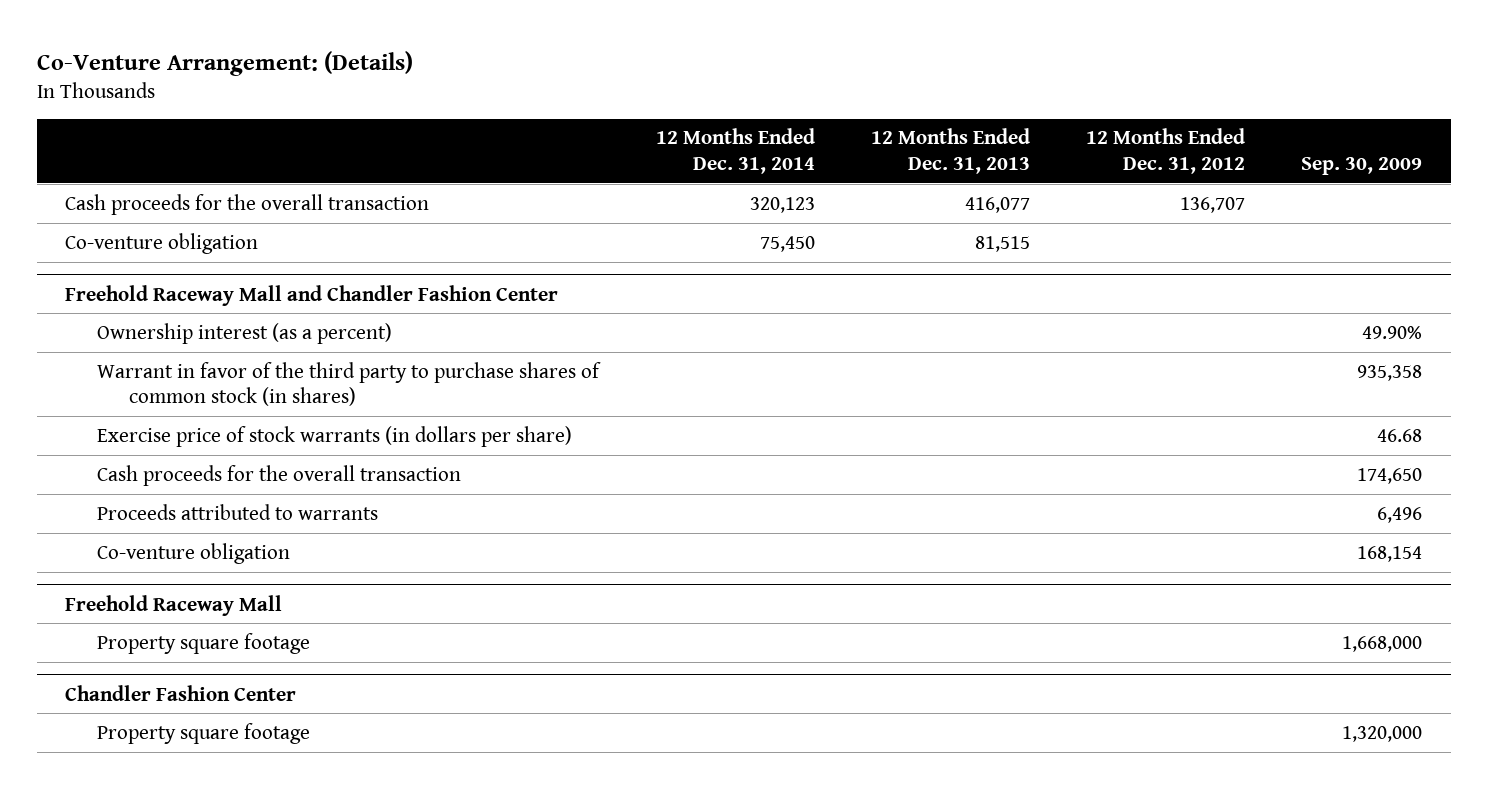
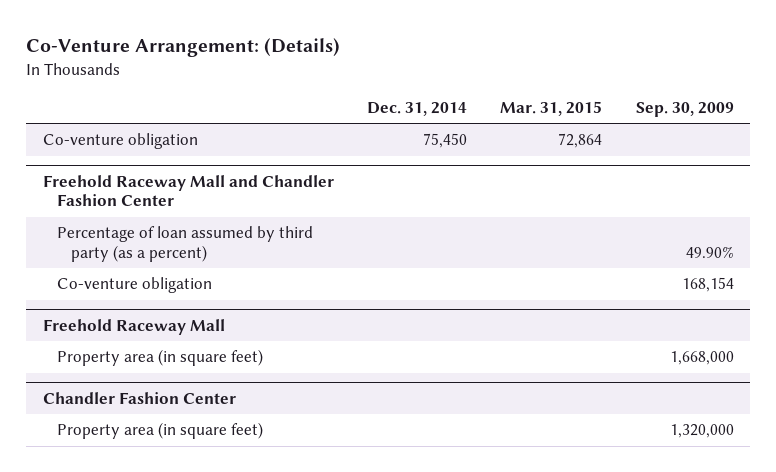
- | 12 Months Ended Dec. 31, 2014 | 12 Months Ended Dec. 31, 2013 | 12 Months Ended Dec. 31, 2012 | Sep. 30, 2009
+ | Dec. 31, 2014 | Mar. 31, 2015 | Sep. 30, 2009
- Cash proceeds for the overall transaction | 320,123 | 416,077 | 136,707 |
@ Freehold Raceway Mall and Chandler Fashion Center
- Ownership interest (as a percent) | | | | 49.90%
- Warrant in favor of the third party to purchase shares of common stock (in shares) | | | | 935,358
- Exercise price of stock warrants (in dollars per share) | | | | 46.68
- Cash proceeds for the overall transaction | | | | 174,650
- Proceeds attributed to warrants | | | | 6,496
+ Percentage of loan assumed by third party (as a percent) | | | 49.90%
@ Freehold Raceway Mall
- Property square footage | | | | 1,668,000
+ Property area (in square feet) | | | 1,668,000
@ Chandler Fashion Center
- Property square footage | | | | 1,320,000
+ Property area (in square feet) | | | 1,320,000

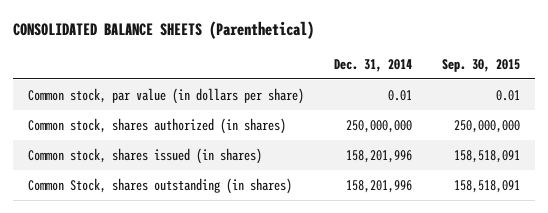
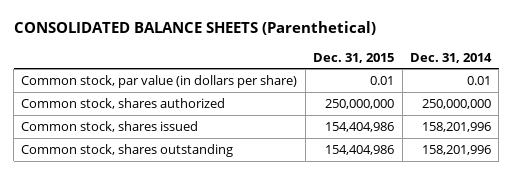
- | Dec. 31, 2014 | Sep. 30, 2015
+ | Dec. 31, 2015 | Dec. 31, 2014
- Common stock, shares authorized (in shares) | 250,000,000 | 250,000,000
- Common stock, shares issued (in shares) | 158,201,996 | 158,518,091
- Common Stock, shares outstanding (in shares) | 158,201,996 | 158,518,091
+ Common stock, shares authorized | 250,000,000 | 250,000,000
+ Common stock, shares issued | 154,404,986 | 158,201,996
+ Common stock, shares outstanding | 154,404,986 | 158,201,996

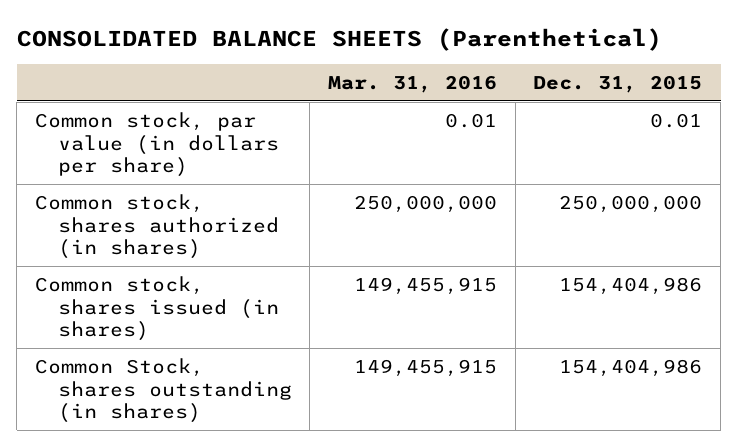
- | Dec. 31, 2015 | Dec. 31, 2014
+ | Mar. 31, 2016 | Dec. 31, 2015
- Common stock, shares authorized | 250,000,000 | 250,000,000
- Common stock, shares issued | 154,404,986 | 158,201,996
- Common stock, shares outstanding | 154,404,986 | 158,201,996
+ Common stock, shares authorized (in shares) | 250,000,000 | 250,000,000
+ Common stock, shares issued (in shares) | 149,455,915 | 154,404,986
+ Common Stock, shares outstanding (in shares) | 149,455,915 | 154,404,986

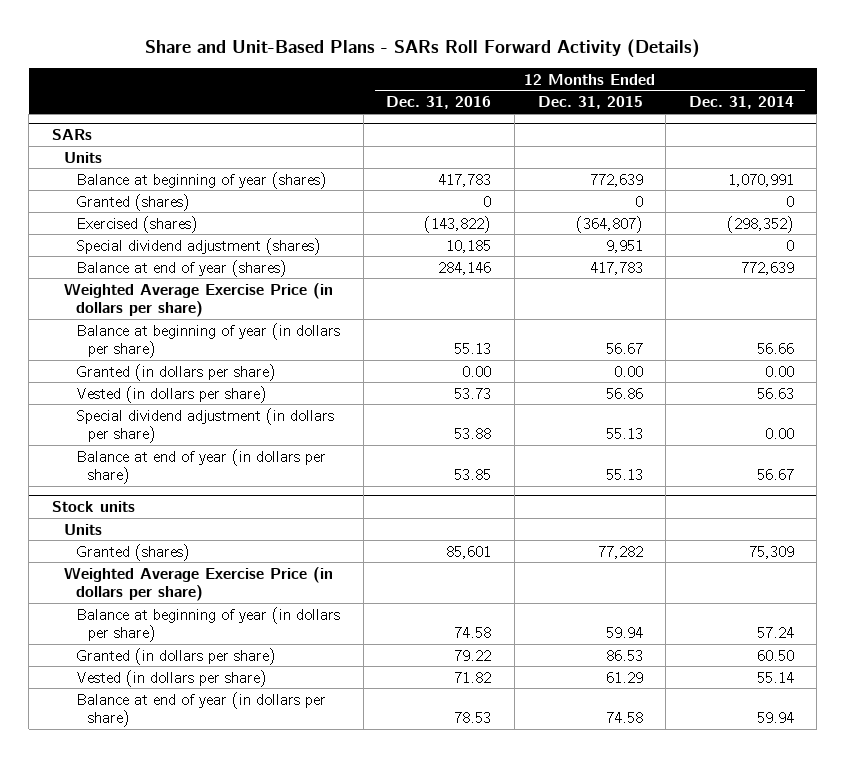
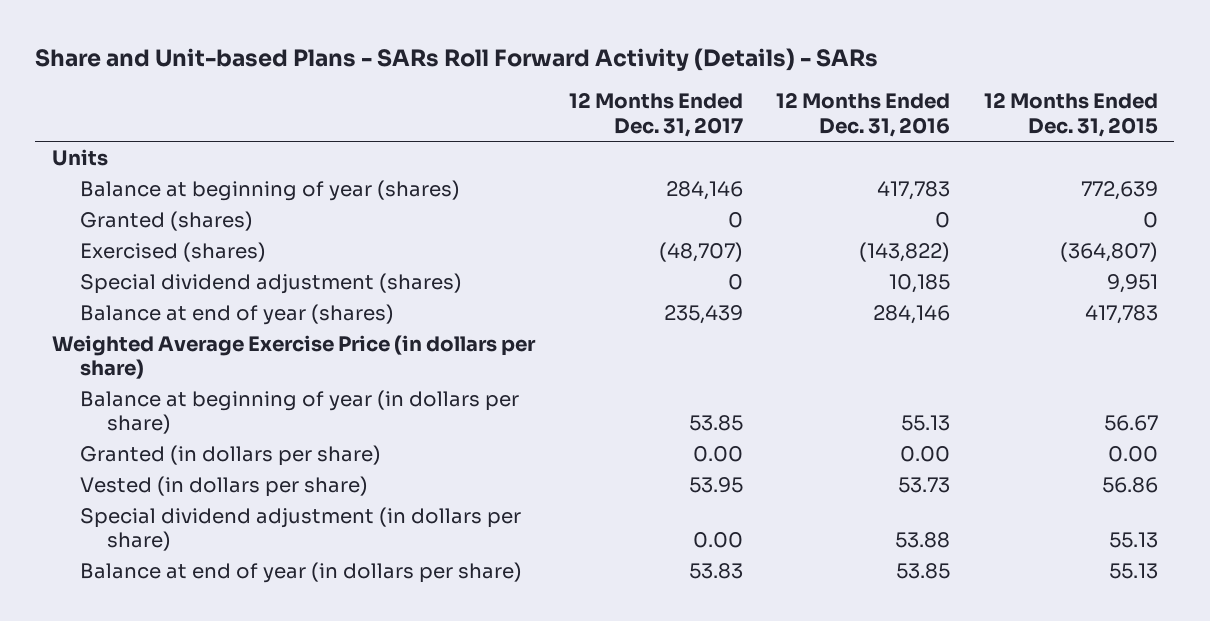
- Share and Unit-Based Plans - SARs Roll Forward Activity (Details)
+ Share and Unit-based Plans - SARs Roll Forward Activity (Details) - SARs
- | 12 Months Ended Dec. 31, 2016 | 12 Months Ended Dec. 31, 2015 | 12 Months Ended Dec. 31, 2014
+ | 12 Months Ended Dec. 31, 2017 | 12 Months Ended Dec. 31, 2016 | 12 Months Ended Dec. 31, 2015
- SARs
- Stock units
- Units
- Granted (shares) | 85,601 | 77,282 | 75,309
- Weighted Average Exercise Price (in dollars per share)
- Balance at beginning of year (in dollars per share) | 74.58 | 59.94 | 57.24
- Granted (in dollars per share) | 79.22 | 86.53 | 60.50
- Vested (in dollars per share) | 71.82 | 61.29 | 55.14
- Balance at end of year (in dollars per share) | 78.53 | 74.58 | 59.94

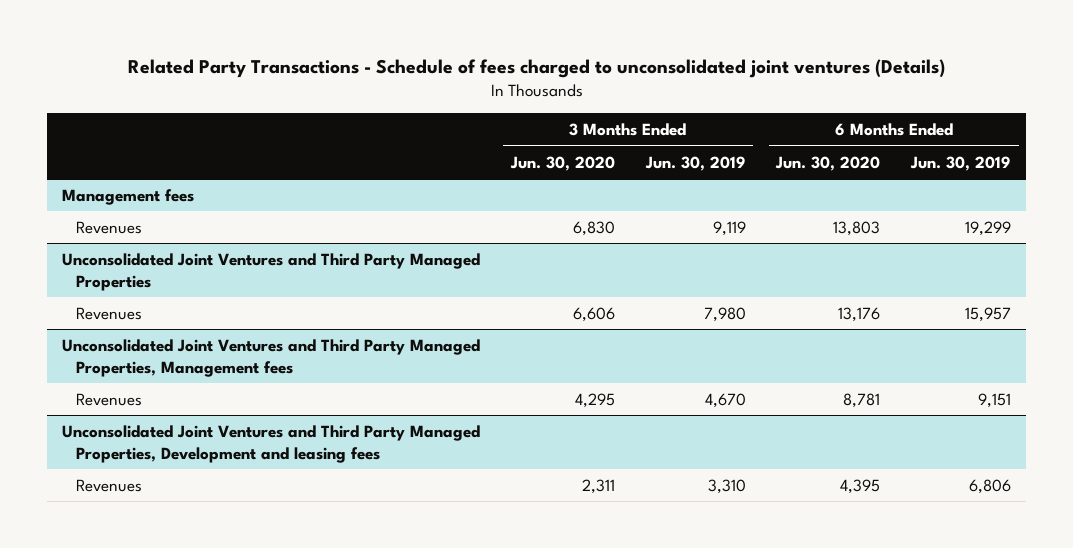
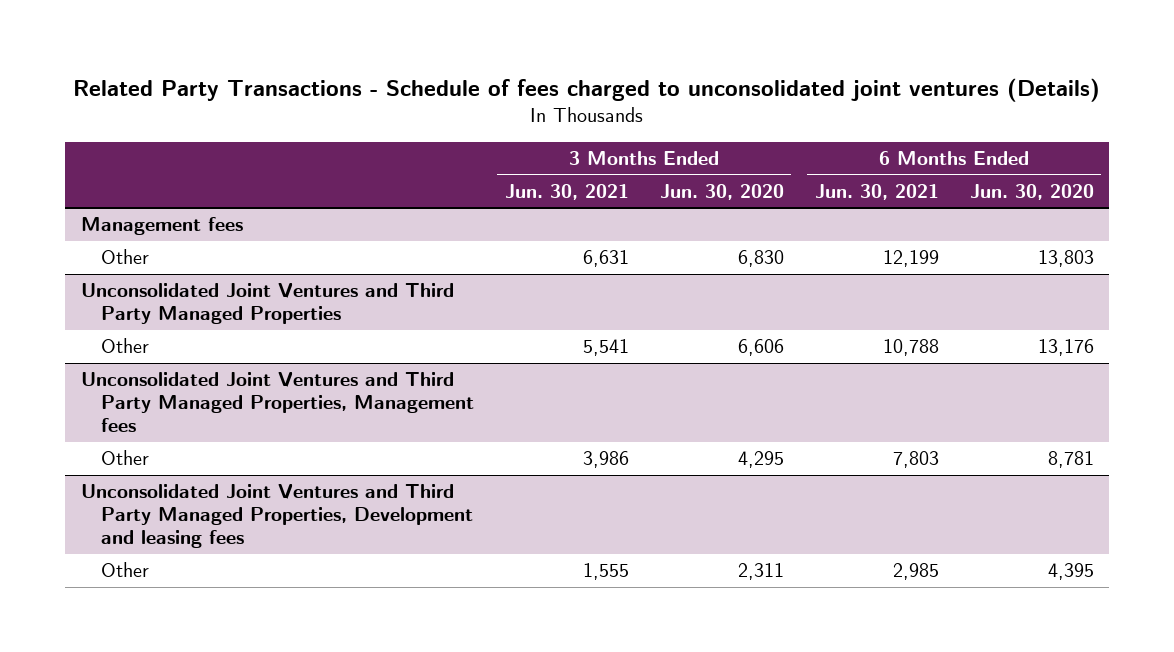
- | 3 Months Ended Jun. 30, 2020 | 3 Months Ended Jun. 30, 2019 | 6 Months Ended Jun. 30, 2020 | 6 Months Ended Jun. 30, 2019
+ | 3 Months Ended Jun. 30, 2021 | 3 Months Ended Jun. 30, 2020 | 6 Months Ended Jun. 30, 2021 | 6 Months Ended Jun. 30, 2020
@ Management fees
- Revenues | 6,830 | 9,119 | 13,803 | 19,299
+ Other | 6,631 | 6,830 | 12,199 | 13,803
@ Unconsolidated Joint Ventures and Third Party Managed Properties
- Revenues | 6,606 | 7,980 | 13,176 | 15,957
+ Other | 5,541 | 6,606 | 10,788 | 13,176
@ Unconsolidated Joint Ventures and Third Party Managed Properties, Management fees
- Revenues | 4,295 | 4,670 | 8,781 | 9,151
+ Other | 3,986 | 4,295 | 7,803 | 8,781
@ Unconsolidated Joint Ventures and Third Party Managed Properties, Development and leasing fees
- Revenues | 2,311 | 3,310 | 4,395 | 6,806
+ Other | 1,555 | 2,311 | 2,985 | 4,395

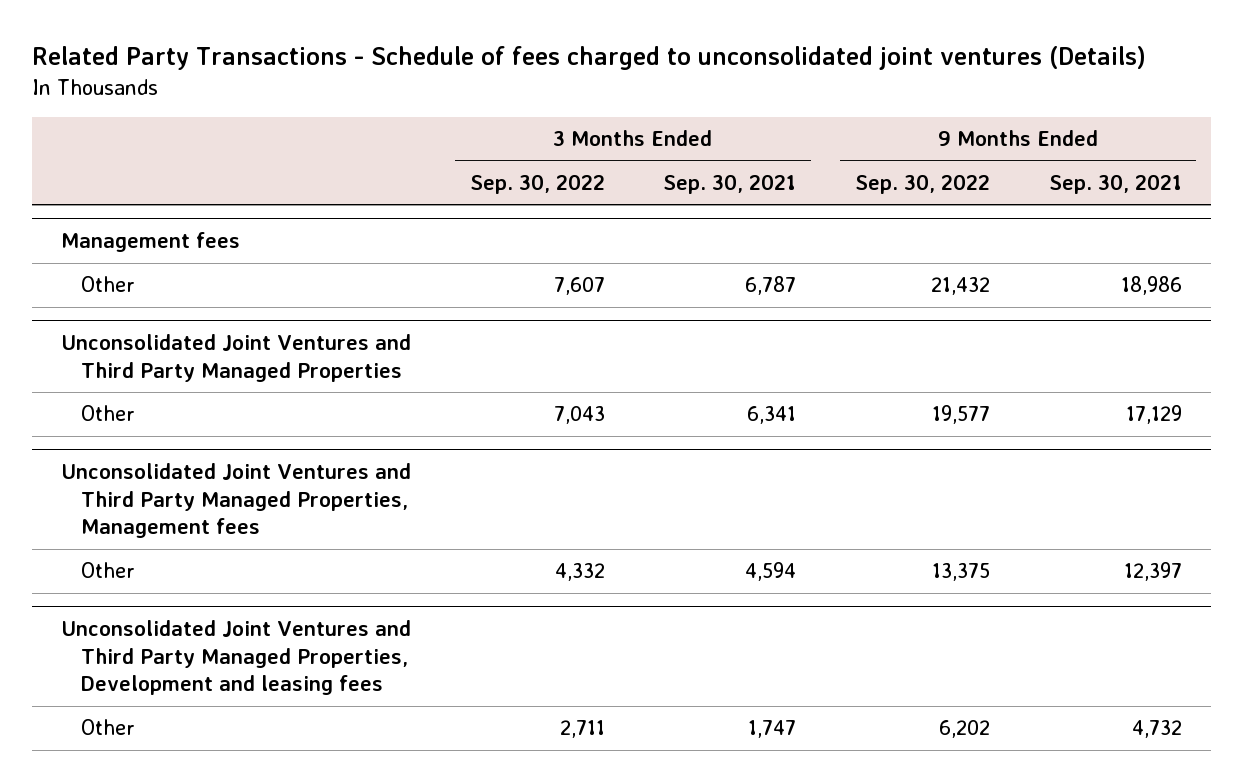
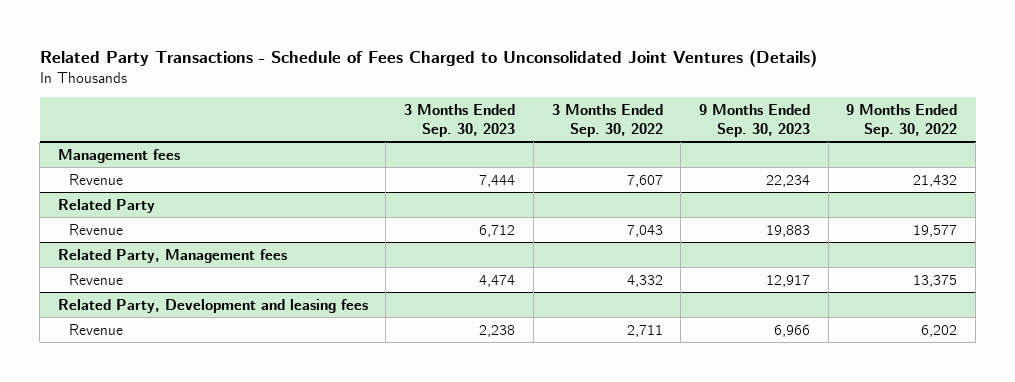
- Related Party Transactions - Schedule of fees charged to unconsolidated joint ventures (Details)
+ Related Party Transactions - Schedule of Fees Charged to Unconsolidated Joint Ventures (Details)
- | 3 Months Ended Sep. 30, 2022 | 3 Months Ended Sep. 30, 2021 | 9 Months Ended Sep. 30, 2022 | 9 Months Ended Sep. 30, 2021
+ | 3 Months Ended Sep. 30, 2023 | 3 Months Ended Sep. 30, 2022 | 9 Months Ended Sep. 30, 2023 | 9 Months Ended Sep. 30, 2022
@ Management fees
- Other | 7,607 | 6,787 | 21,432 | 18,986
- Unconsolidated Joint Ventures and Third Party Managed Properties
- Other | 7,043 | 6,341 | 19,577 | 17,129
- Unconsolidated Joint Ventures and Third Party Managed Properties, Management fees
- Other | 4,332 | 4,594 | 13,375 | 12,397
- Unconsolidated Joint Ventures and Third Party Managed Properties, Development and leasing fees
- Other | 2,711 | 1,747 | 6,202 | 4,732
@ Management fees
+ Revenue | 7,444 | 7,607 | 22,234 | 21,432
+ Related Party
+ Revenue | 6,712 | 7,043 | 19,883 | 19,577
+ Related Party, Management fees
+ Revenue | 4,474 | 4,332 | 12,917 | 13,375
+ Related Party, Development and leasing fees
+ Revenue | 2,238 | 2,711 | 6,966 | 6,202

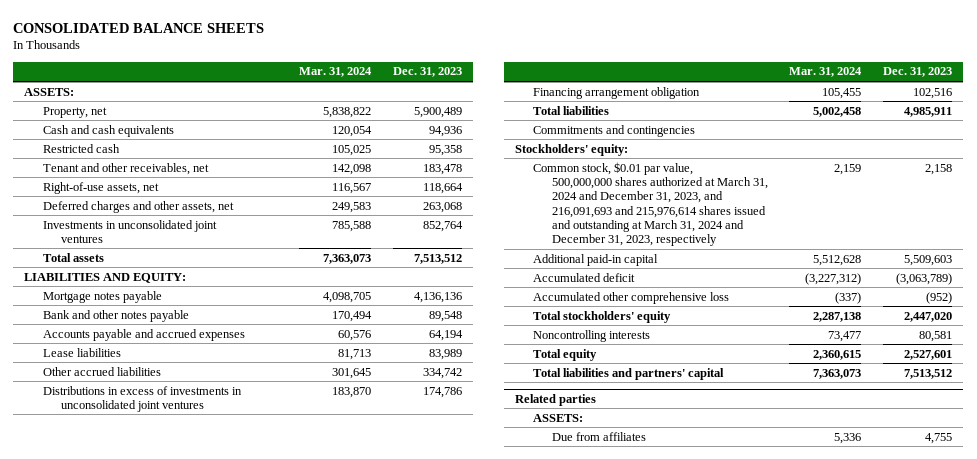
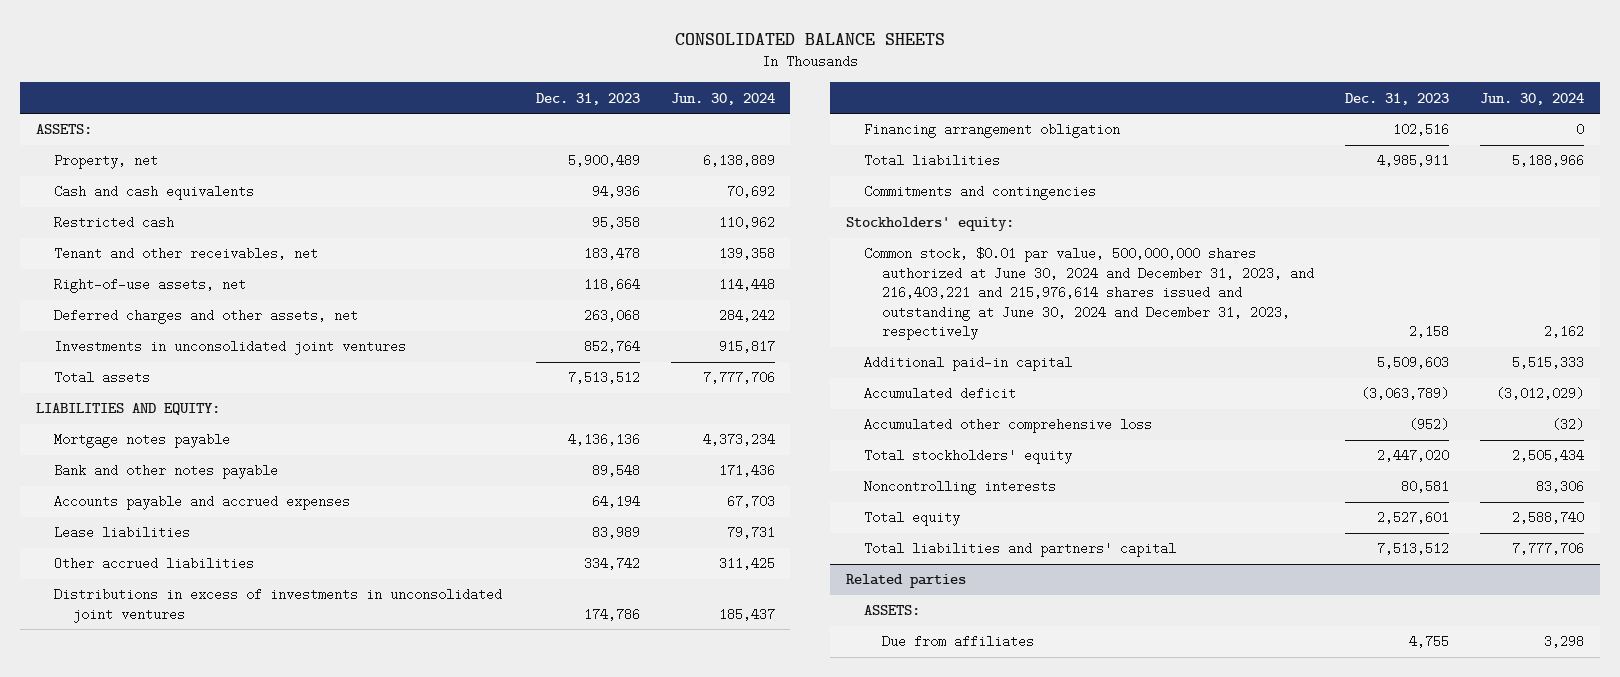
- | Mar. 31, 2024 | Dec. 31, 2023
+ | Dec. 31, 2023 | Jun. 30, 2024
- Common stock, $0.01 par value, 500,000,000 shares authorized at March 31, 2024 and December 31, 2023, and 216,091,693 and 215,976,614 shares issued and outstanding at March 31, 2024 and December 31, 2023, respectively | 2,159 | 2,158
+ Common stock, $0.01 par value, 500,000,000 shares authorized at June 30, 2024 and December 31, 2023, and 216,403,221 and 215,976,614 shares issued and outstanding at June 30, 2024 and December 31, 2023, respectively | 2,158 | 2,162

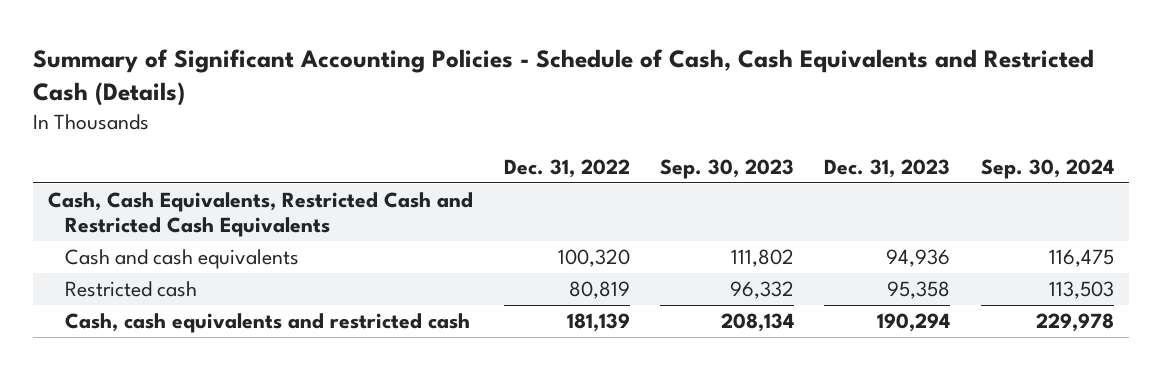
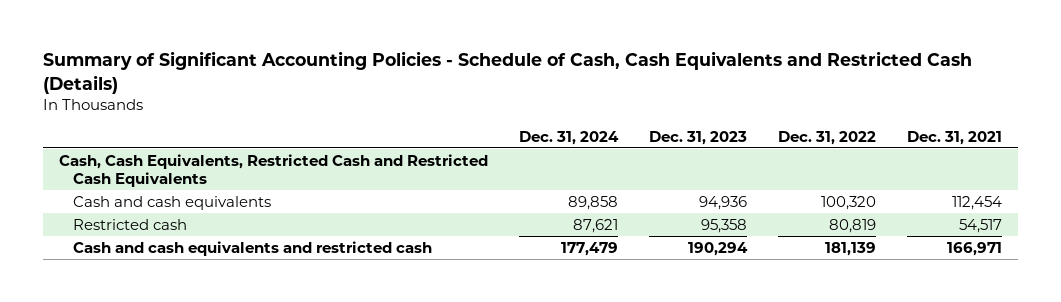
- | Dec. 31, 2022 | Sep. 30, 2023 | Dec. 31, 2023 | Sep. 30, 2024
+ | Dec. 31, 2024 | Dec. 31, 2023 | Dec. 31, 2022 | Dec. 31, 2021
- Cash, cash equivalents and restricted cash | 181,139 | 208,134 | 190,294 | 229,978
+ Cash and cash equivalents and restricted cash | 177,479 | 190,294 | 181,139 | 166,971

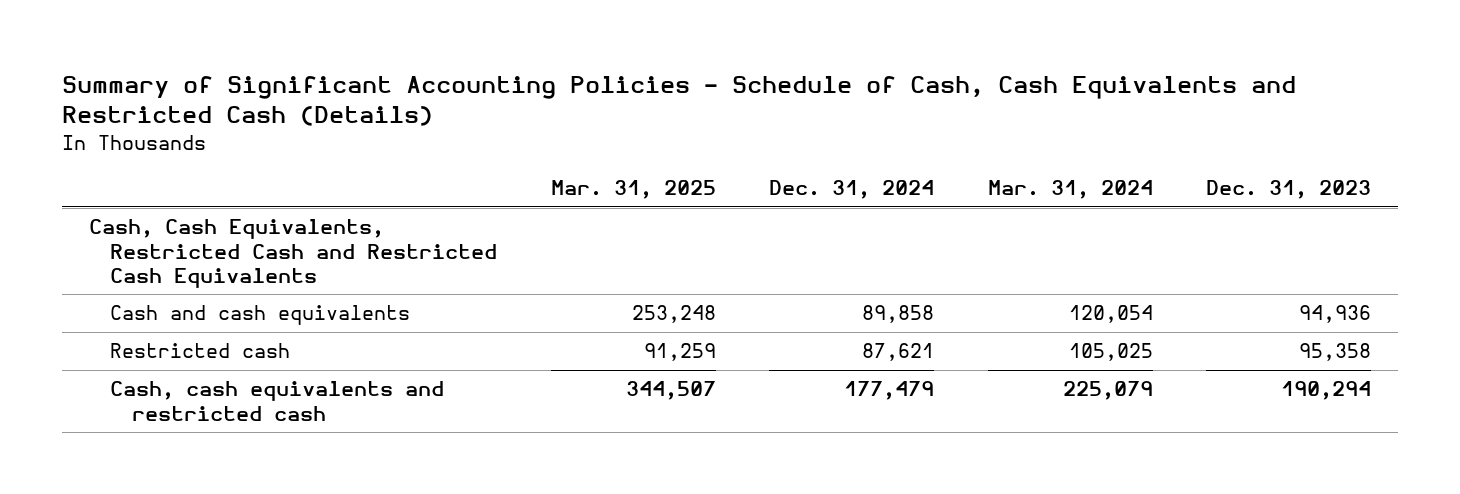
- | Dec. 31, 2024 | Dec. 31, 2023 | Dec. 31, 2022 | Dec. 31, 2021
+ | Mar. 31, 2025 | Dec. 31, 2024 | Mar. 31, 2024 | Dec. 31, 2023
- Cash and cash equivalents and restricted cash | 177,479 | 190,294 | 181,139 | 166,971
+ Cash, cash equivalents and restricted cash | 344,507 | 177,479 | 225,079 | 190,294

